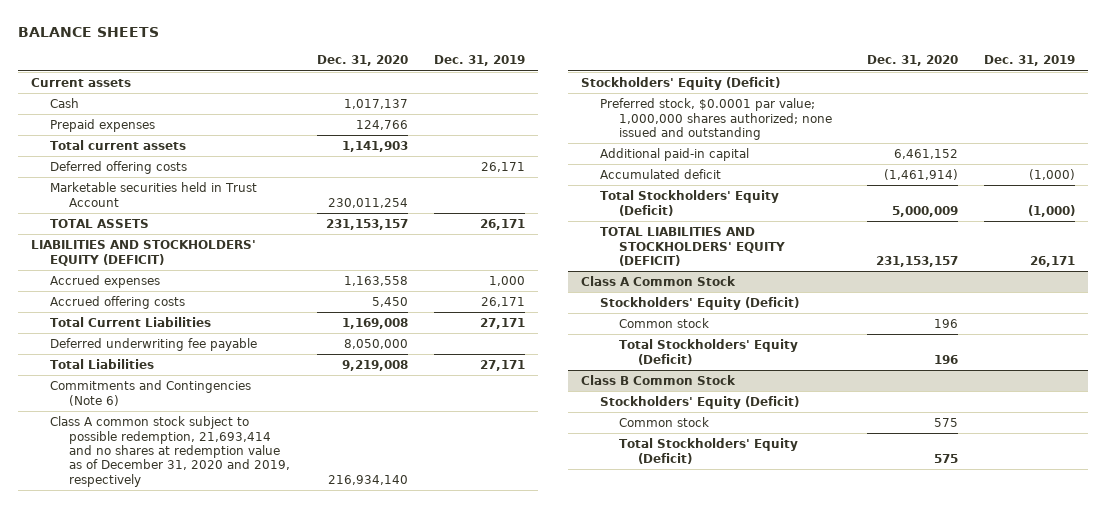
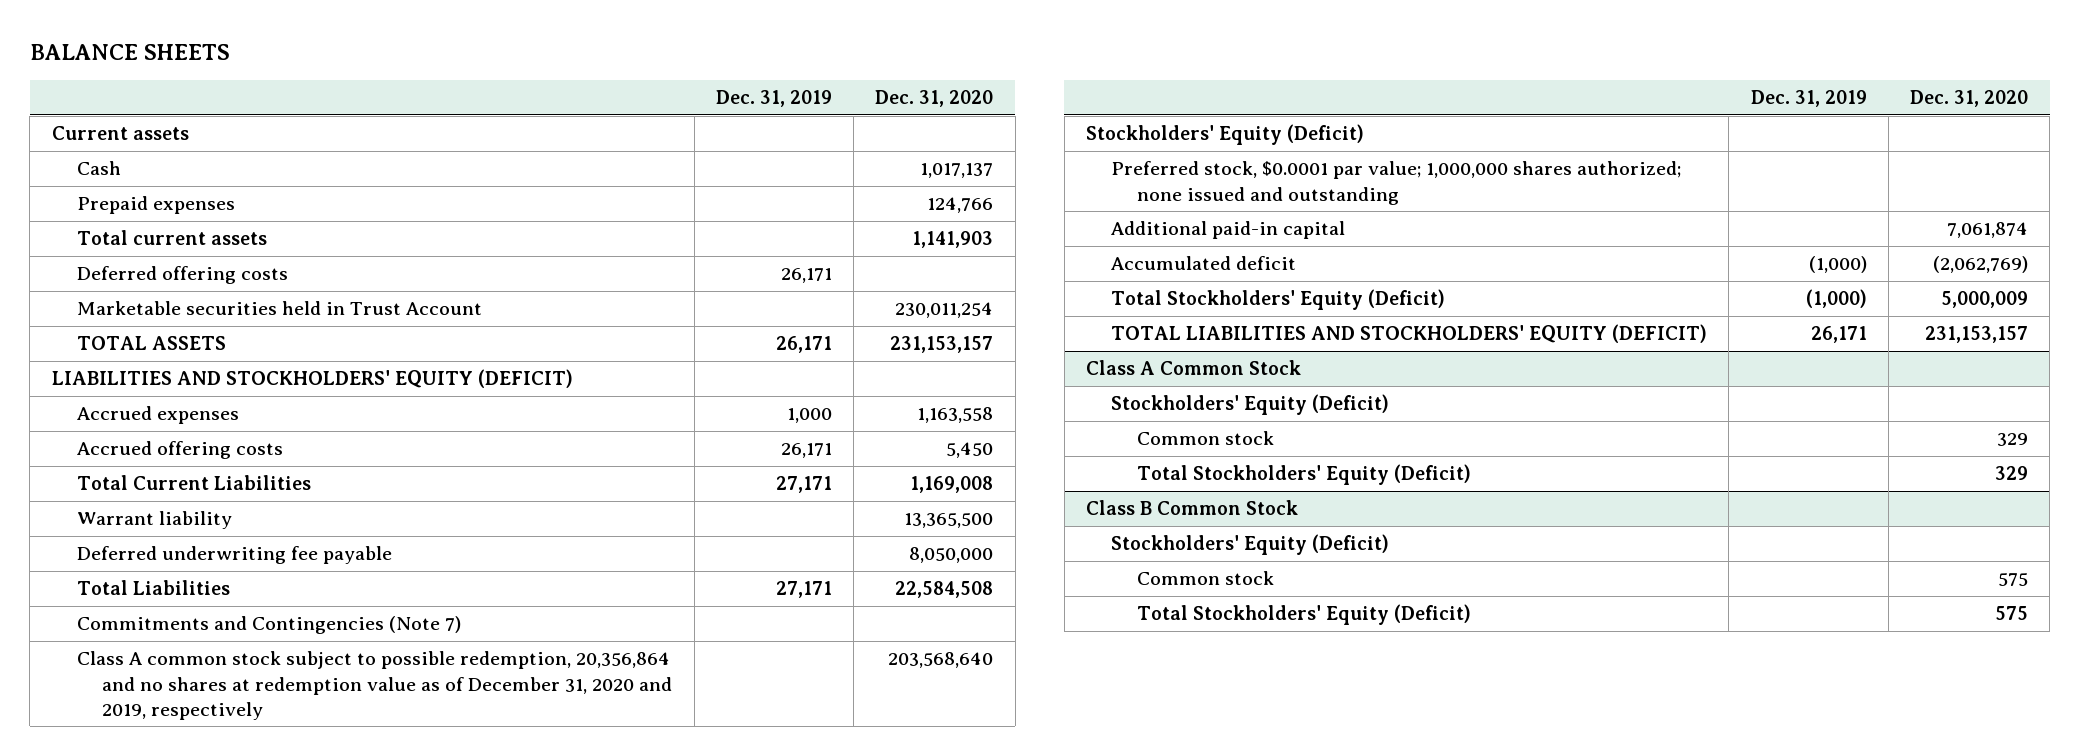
- | Dec. 31, 2020 | Dec. 31, 2019
+ | Dec. 31, 2019 | Dec. 31, 2020
+ Warrant liability | | 13,365,500
- Total Liabilities | 9,219,008 | 27,171
- Commitments and Contingencies (Note 6)
- Class A common stock subject to possible redemption, 21,693,414 and no shares at redemption value as of December 31, 2020 and 2019, respectively | 216,934,140 |
+ Total Liabilities | 27,171 | 22,584,508
+ Commitments and Contingencies (Note 7)
+ Class A common stock subject to possible redemption, 20,356,864 and no shares at redemption value as of December 31, 2020 and 2019, respectively | | 203,568,640
- Additional paid-in capital | 6,461,152 |
- Accumulated deficit | (1,461,914) | (1,000)
+ Additional paid-in capital | | 7,061,874
+ Accumulated deficit | (1,000) | (2,062,769)
@ Class A Common Stock
- Common stock | 196 |
- Total Stockholders' Equity (Deficit) | 196 |
+ Common stock | | 329
+ Total Stockholders' Equity (Deficit) | | 329

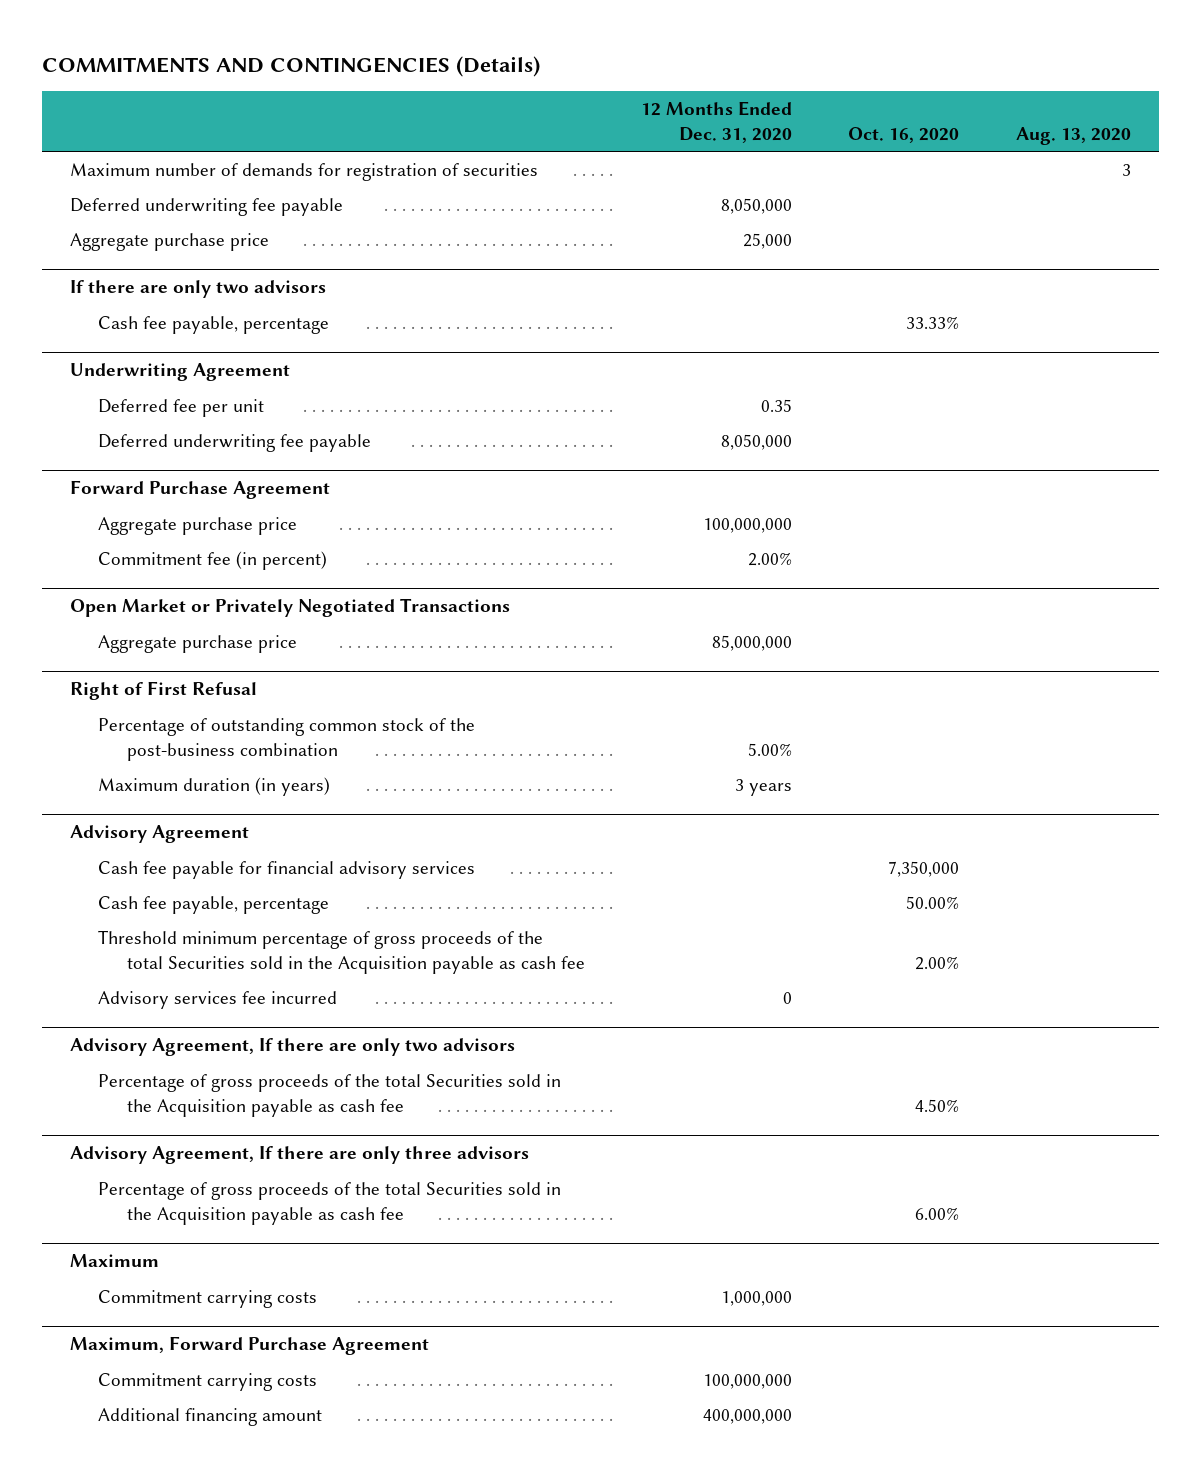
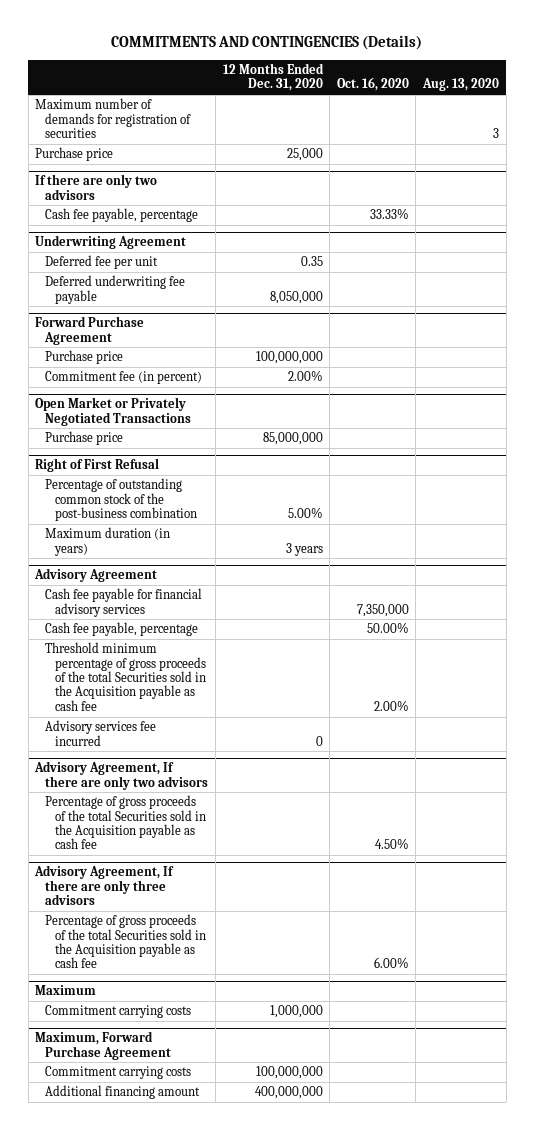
- Deferred underwriting fee payable | 8,050,000 | |
- Aggregate purchase price | 25,000 | |
+ Purchase price | 25,000 | |
@ Forward Purchase Agreement
- Aggregate purchase price | 100,000,000 | |
+ Purchase price | 100,000,000 | |
@ Open Market or Privately Negotiated Transactions
- Aggregate purchase price | 85,000,000 | |
+ Purchase price | 85,000,000 | |

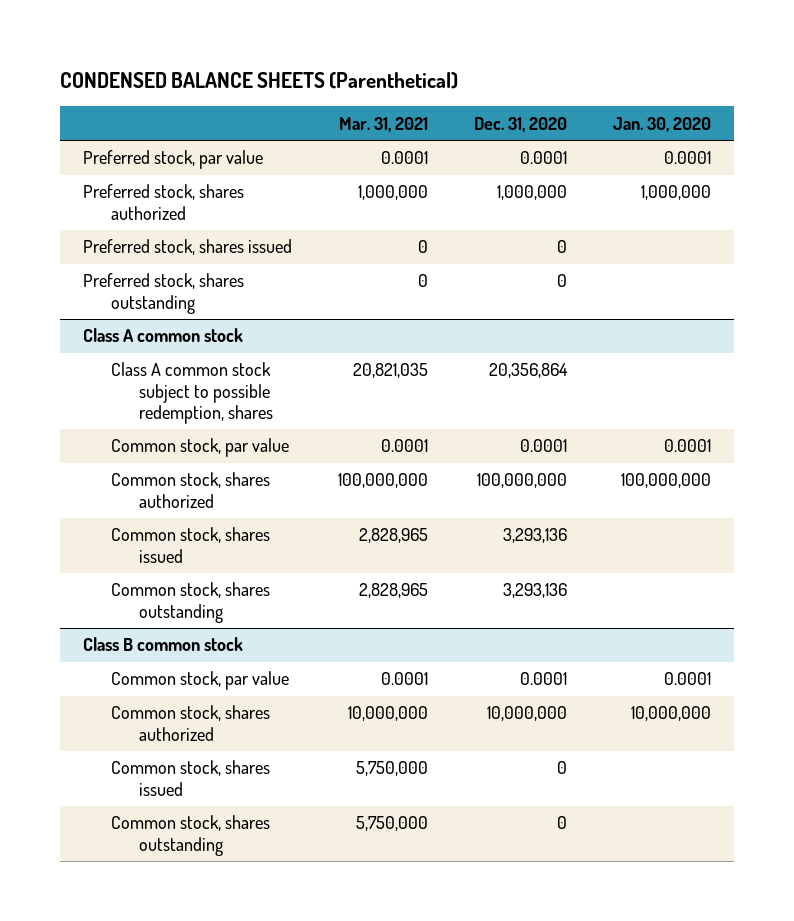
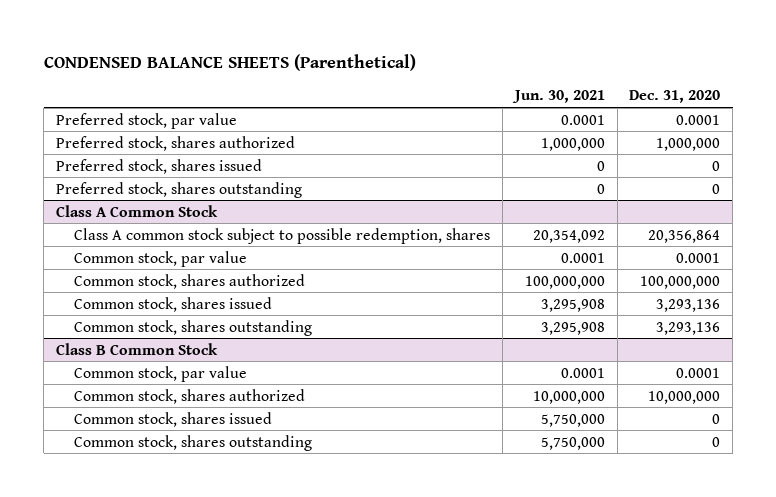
- | Mar. 31, 2021 | Dec. 31, 2020 | Jan. 30, 2020
+ | Jun. 30, 2021 | Dec. 31, 2020
- Class A common stock
+ Class A Common Stock
- Class B common stock
+ Class B Common Stock

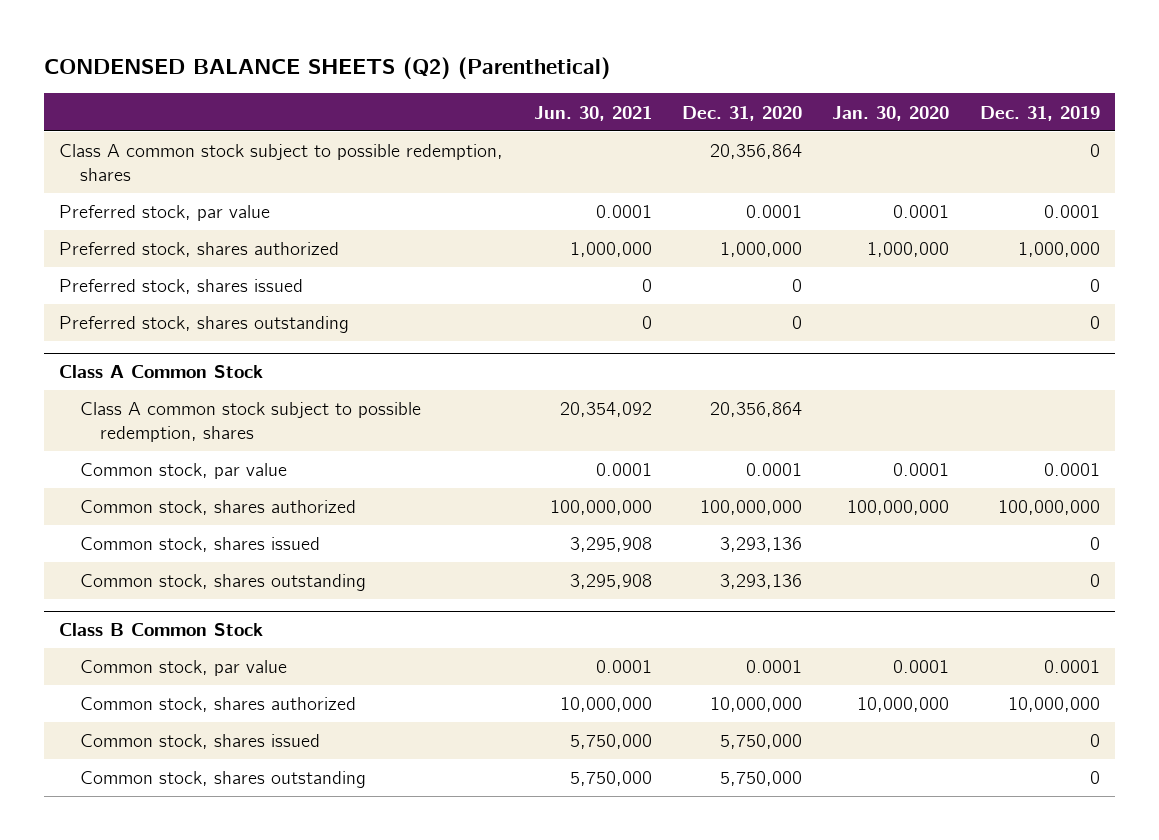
- CONDENSED BALANCE SHEETS (Parenthetical)
+ CONDENSED BALANCE SHEETS (Q2) (Parenthetical)
- | Jun. 30, 2021 | Dec. 31, 2020
+ | Jun. 30, 2021 | Dec. 31, 2020 | Jan. 30, 2020 | Dec. 31, 2019
+ Class A common stock subject to possible redemption, shares | | 20,356,864 | | 0
@ Class B Common Stock
- Common stock, shares issued | 5,750,000 | 0
- Common stock, shares outstanding | 5,750,000 | 0
+ Common stock, shares issued | 5,750,000 | 5,750,000 | | 0
+ Common stock, shares outstanding | 5,750,000 | 5,750,000 | | 0

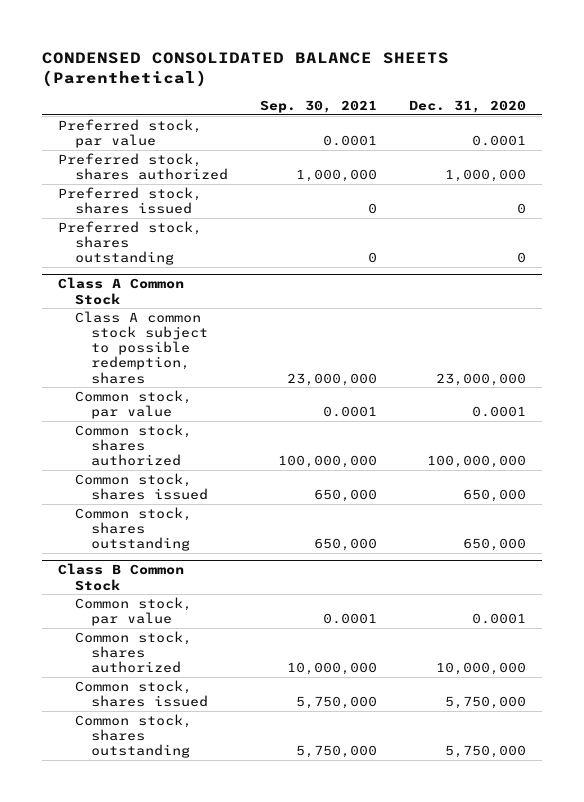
- CONDENSED BALANCE SHEETS (Q2) (Parenthetical)
+ CONDENSED CONSOLIDATED BALANCE SHEETS (Parenthetical)
- | Jun. 30, 2021 | Dec. 31, 2020 | Jan. 30, 2020 | Dec. 31, 2019
+ | Sep. 30, 2021 | Dec. 31, 2020
- Class A common stock subject to possible redemption, shares | | 20,356,864 | | 0
@ Class A Common Stock
- Class A common stock subject to possible redemption, shares | 20,354,092 | 20,356,864 | |
+ Class A common stock subject to possible redemption, shares | 23,000,000 | 23,000,000
- Common stock, shares issued | 3,295,908 | 3,293,136 | | 0
- Common stock, shares outstanding | 3,295,908 | 3,293,136 | | 0
+ Common stock, shares issued | 650,000 | 650,000
+ Common stock, shares outstanding | 650,000 | 650,000

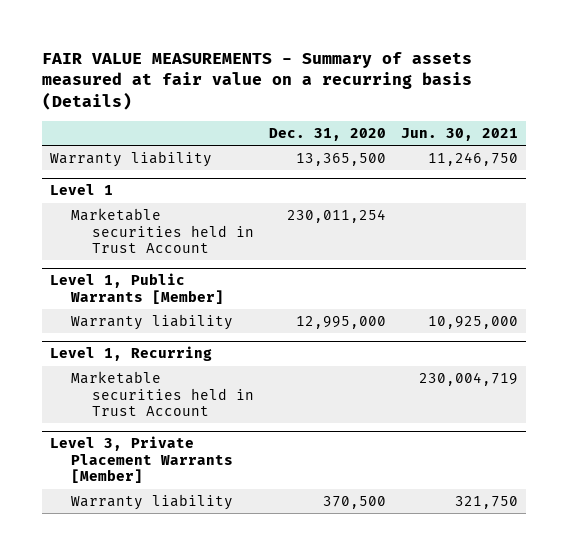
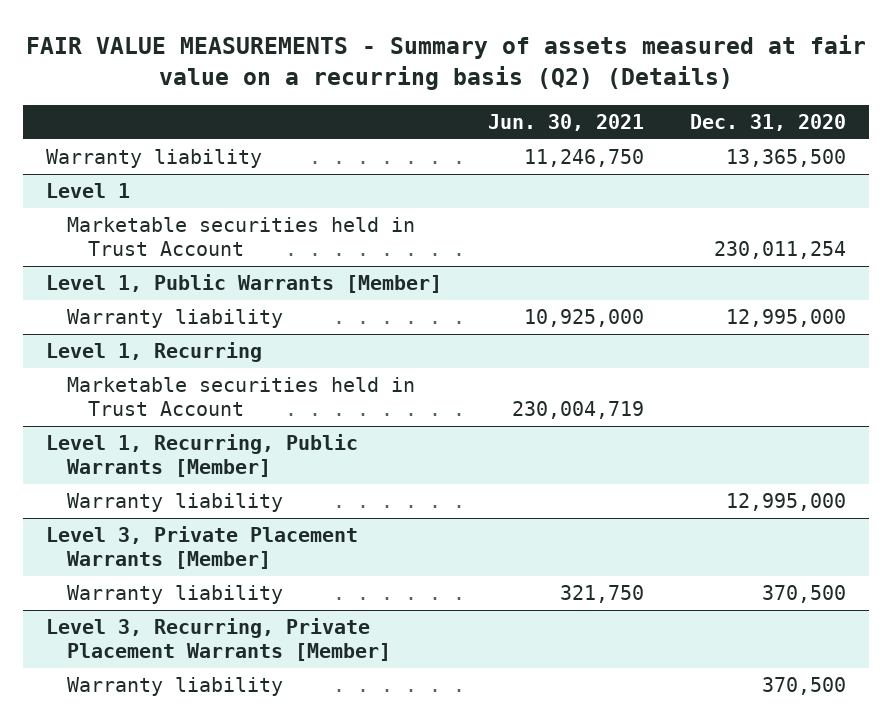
- FAIR VALUE MEASUREMENTS - Summary of assets measured at fair value on a recurring basis (Details)
+ FAIR VALUE MEASUREMENTS - Summary of assets measured at fair value on a recurring basis (Q2) (Details)
- | Dec. 31, 2020 | Jun. 30, 2021
+ | Jun. 30, 2021 | Dec. 31, 2020
+ Level 1, Recurring, Public Warrants [Member]
+ Warranty liability | | 12,995,000
+ Level 3, Recurring, Private Placement Warrants [Member]
+ Warranty liability | | 370,500

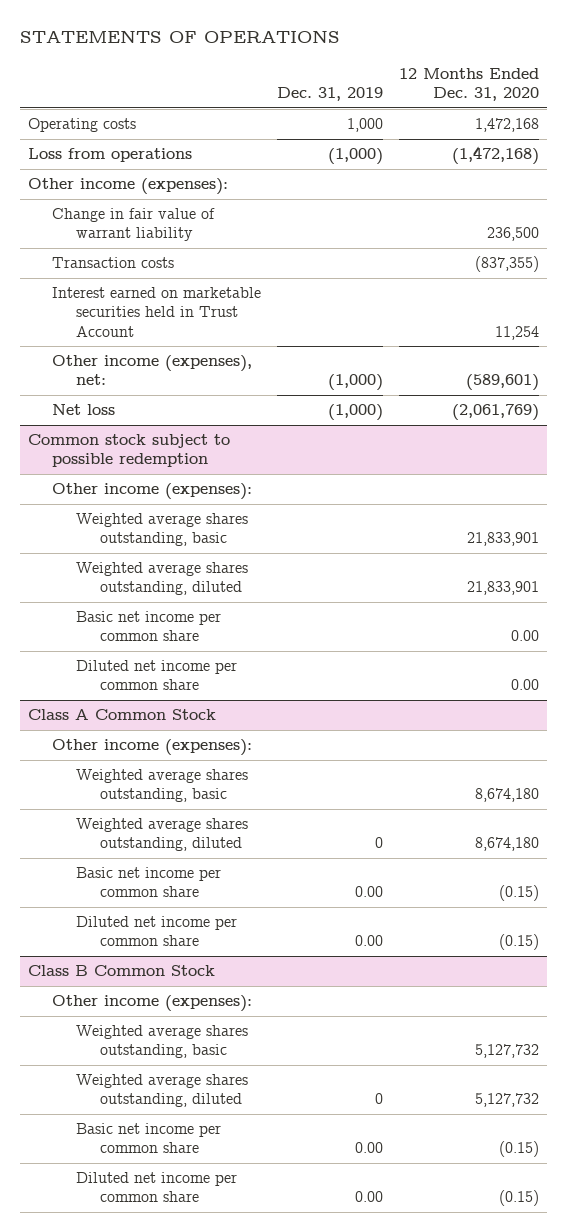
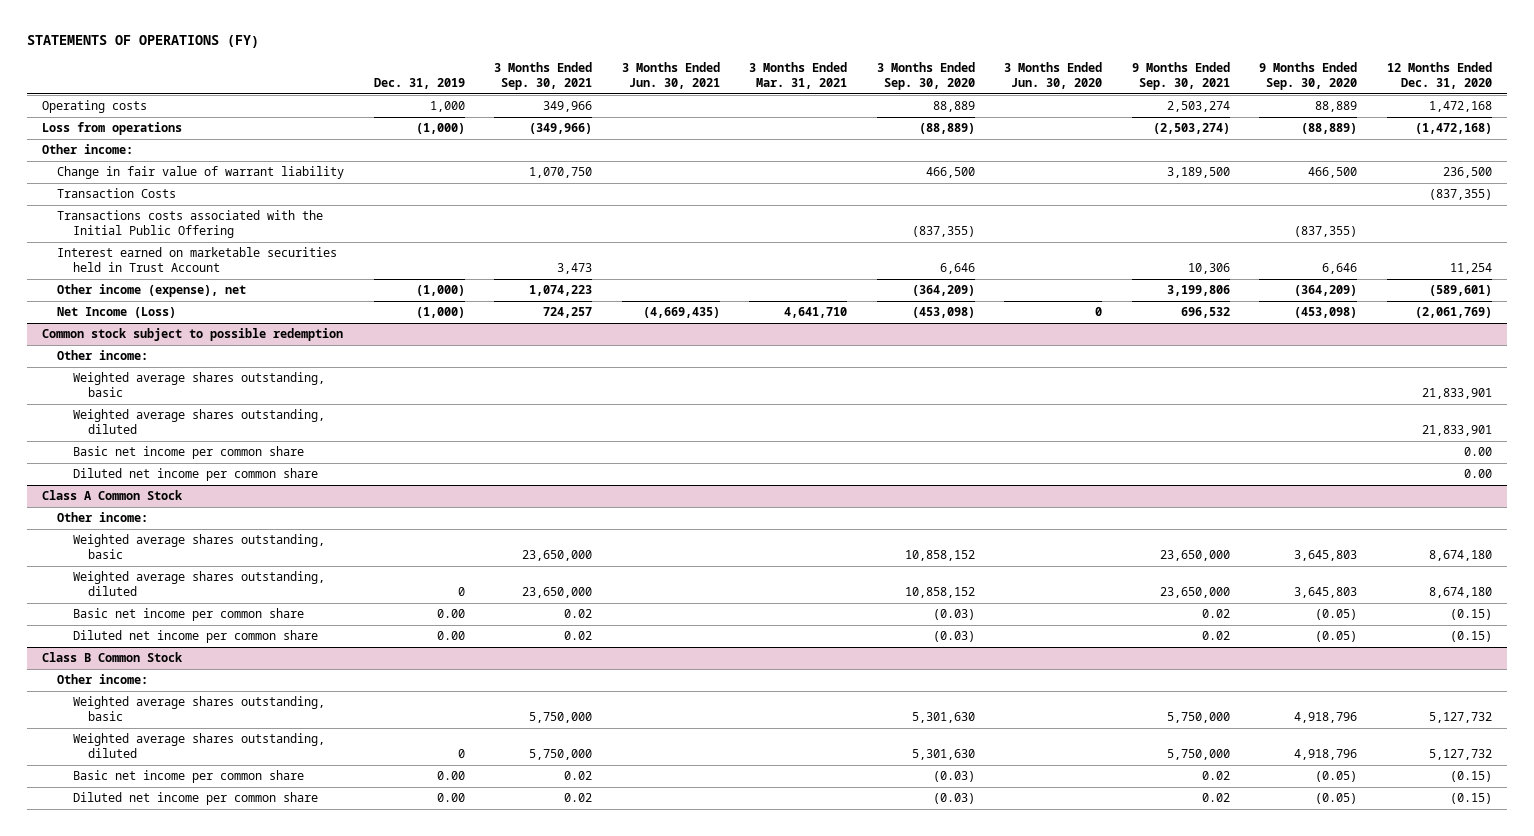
- STATEMENTS OF OPERATIONS
+ STATEMENTS OF OPERATIONS (FY)
- | Dec. 31, 2019 | 12 Months Ended Dec. 31, 2020
+ | Dec. 31, 2019 | 3 Months Ended Sep. 30, 2021 | 3 Months Ended Jun. 30, 2021 | 3 Months Ended Mar. 31, 2021 | 3 Months Ended Sep. 30, 2020 | 3 Months Ended Jun. 30, 2020 | 9 Months Ended Sep. 30, 2021 | 9 Months Ended Sep. 30, 2020 | 12 Months Ended Dec. 31, 2020
- Other income (expenses):
+ Other income:
- Transaction costs | | (837,355)
+ Transaction Costs | | | | | | | | | (837,355)
+ Transactions costs associated with the Initial Public Offering | | | | | (837,355) | | | (837,355) |
- Other income (expenses), net: | (1,000) | (589,601)
- Net loss | (1,000) | (2,061,769)
+ Other income (expense), net | (1,000) | 1,074,223 | | | (364,209) | | 3,199,806 | (364,209) | (589,601)
+ Net Income (Loss) | (1,000) | 724,257 | (4,669,435) | 4,641,710 | (453,098) | 0 | 696,532 | (453,098) | (2,061,769)
@ Common stock subject to possible redemption
- Other income (expenses):
+ Other income:
@ Class A Common Stock
- Other income (expenses):
+ Other income:
@ Class B Common Stock
- Other income (expenses):
+ Other income:

